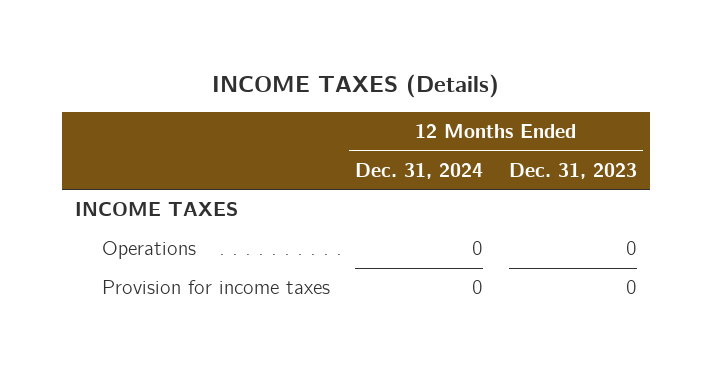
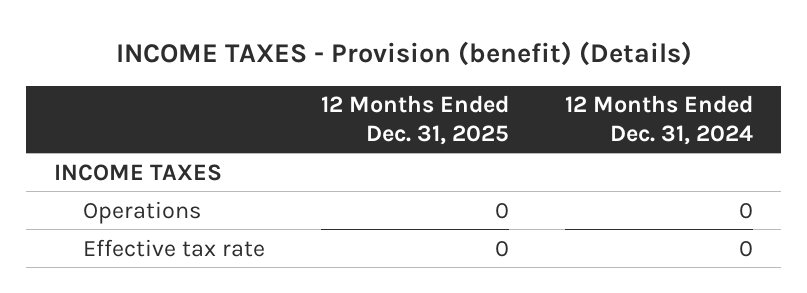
- INCOME TAXES (Details)
+ INCOME TAXES - Provision (benefit) (Details)
- | 12 Months Ended Dec. 31, 2024 | 12 Months Ended Dec. 31, 2023
+ | 12 Months Ended Dec. 31, 2025 | 12 Months Ended Dec. 31, 2024
- Provision for income taxes | 0 | 0
+ Effective tax rate | 0 | 0

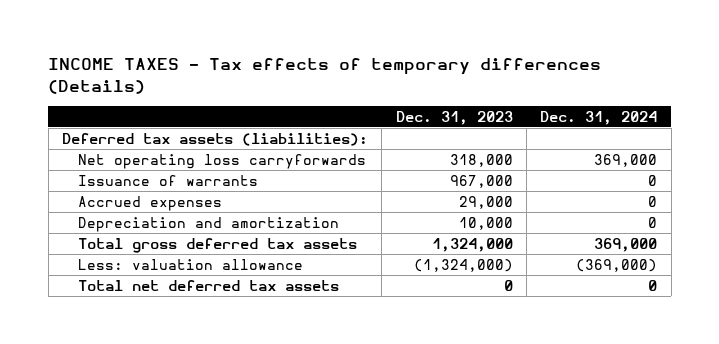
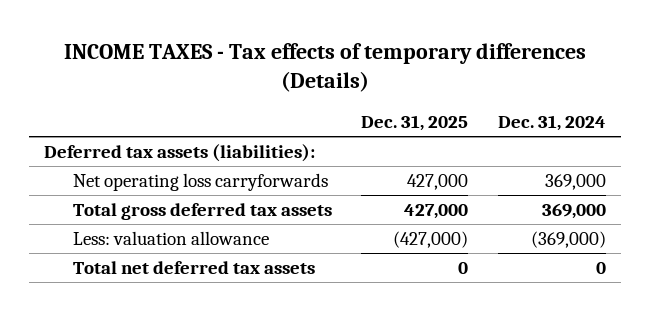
- | Dec. 31, 2023 | Dec. 31, 2024
+ | Dec. 31, 2025 | Dec. 31, 2024
- Issuance of warrants | 967,000 | 0
- Accrued expenses | 29,000 | 0
- Depreciation and amortization | 10,000 | 0

